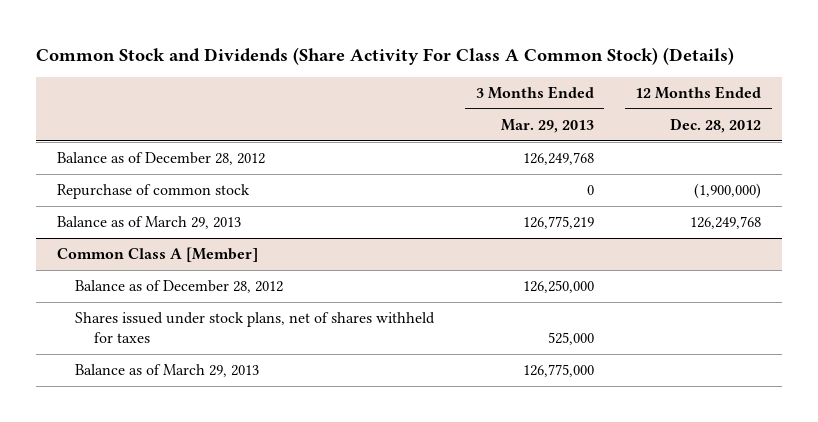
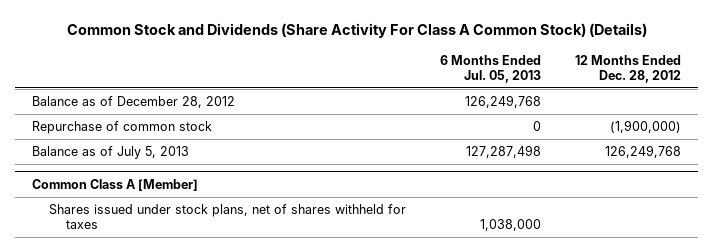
- | 3 Months Ended Mar. 29, 2013 | 12 Months Ended Dec. 28, 2012
+ | 6 Months Ended Jul. 05, 2013 | 12 Months Ended Dec. 28, 2012
- Balance as of March 29, 2013 | 126,775,219 | 126,249,768
+ Balance as of July 5, 2013 | 127,287,498 | 126,249,768
@ Common Class A [Member]
- Balance as of December 28, 2012 | 126,250,000 |
- Balance as of March 29, 2013 | 126,775,000 |

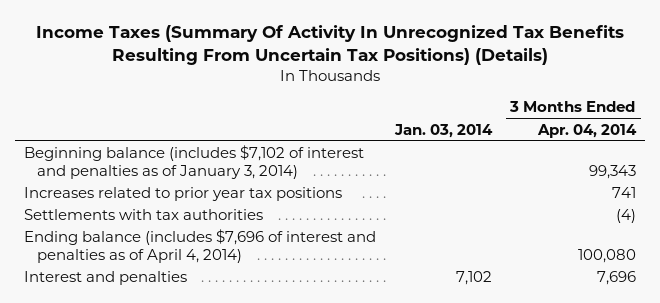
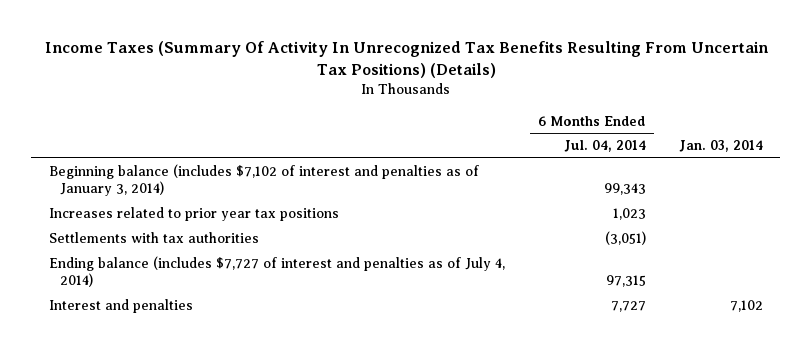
- | Jan. 03, 2014 | 3 Months Ended Apr. 04, 2014
+ | 6 Months Ended Jul. 04, 2014 | Jan. 03, 2014
- Ending balance (includes $7,696 of interest and penalties as of April 4, 2014) | | 100,080
+ Ending balance (includes $7,727 of interest and penalties as of July 4, 2014) | 97,315 |

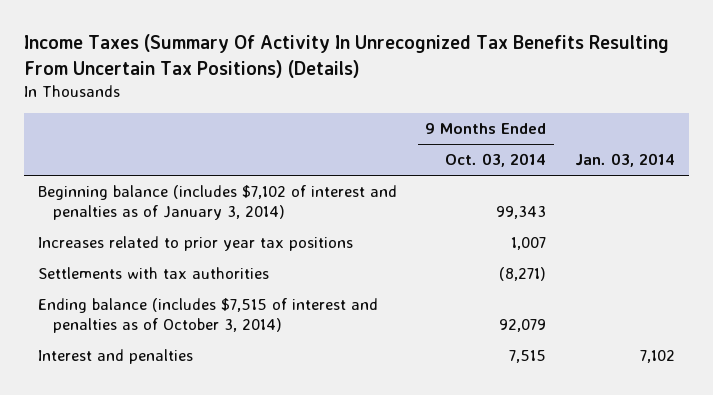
- | 6 Months Ended Jul. 04, 2014 | Jan. 03, 2014
+ | 9 Months Ended Oct. 03, 2014 | Jan. 03, 2014
- Ending balance (includes $7,727 of interest and penalties as of July 4, 2014) | 97,315 |
+ Ending balance (includes $7,515 of interest and penalties as of October 3, 2014) | 92,079 |

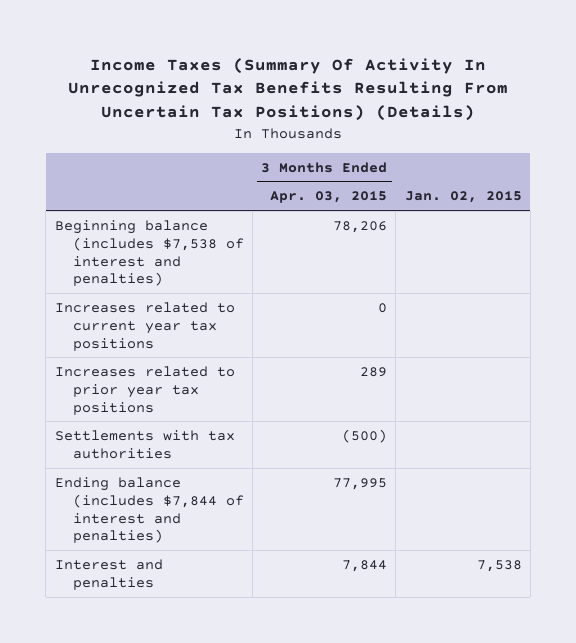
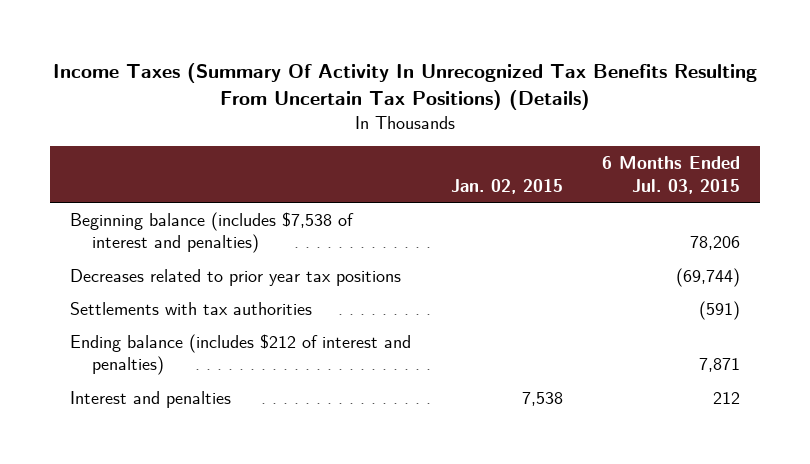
- | 3 Months Ended Apr. 03, 2015 | Jan. 02, 2015
+ | Jan. 02, 2015 | 6 Months Ended Jul. 03, 2015
- Increases related to current year tax positions | 0 |
- Increases related to prior year tax positions | 289 |
+ Decreases related to prior year tax positions | | (69,744)
- Ending balance (includes $7,844 of interest and penalties) | 77,995 |
+ Ending balance (includes $212 of interest and penalties) | | 7,871

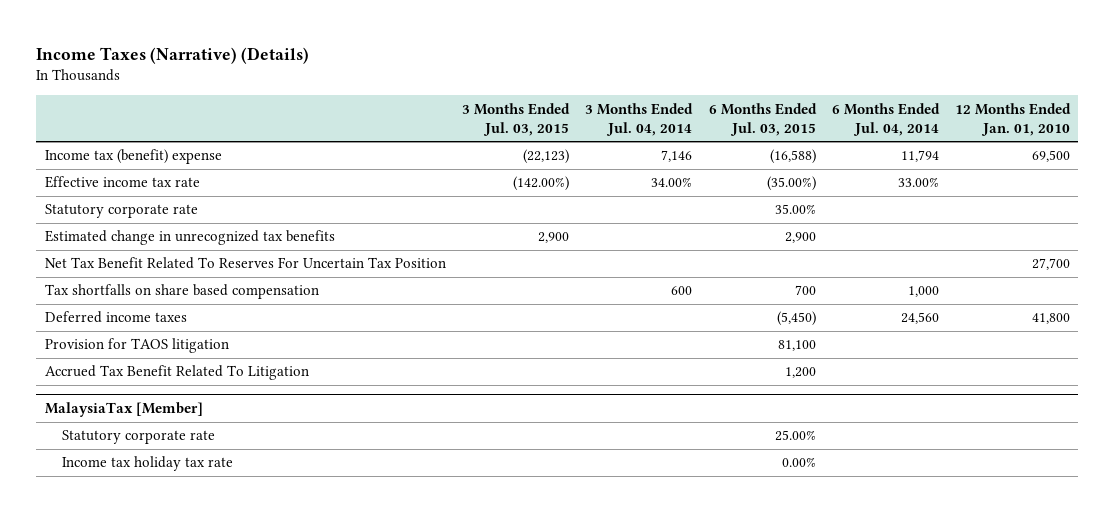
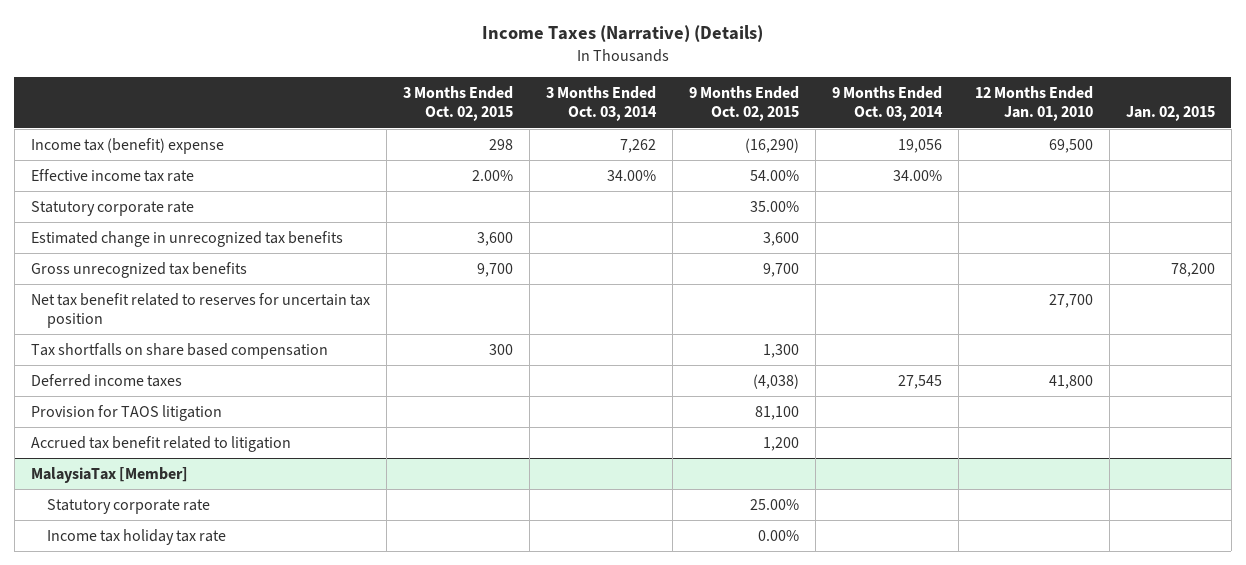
- | 3 Months Ended Jul. 03, 2015 | 3 Months Ended Jul. 04, 2014 | 6 Months Ended Jul. 03, 2015 | 6 Months Ended Jul. 04, 2014 | 12 Months Ended Jan. 01, 2010
+ | 3 Months Ended Oct. 02, 2015 | 3 Months Ended Oct. 03, 2014 | 9 Months Ended Oct. 02, 2015 | 9 Months Ended Oct. 03, 2014 | 12 Months Ended Jan. 01, 2010 | Jan. 02, 2015
- Net Tax Benefit Related To Reserves For Uncertain Tax Position | | | | | 27,700
+ Gross unrecognized tax benefits | 9,700 | | 9,700 | | | 78,200
+ Net tax benefit related to reserves for uncertain tax position | | | | | 27,700 |
- Accrued Tax Benefit Related To Litigation | | | 1,200 | |
+ Accrued tax benefit related to litigation | | | 1,200 | | |

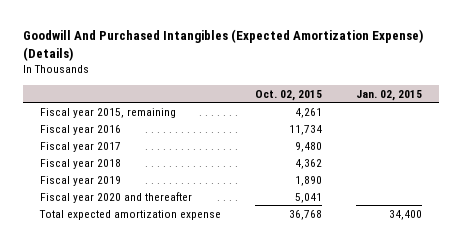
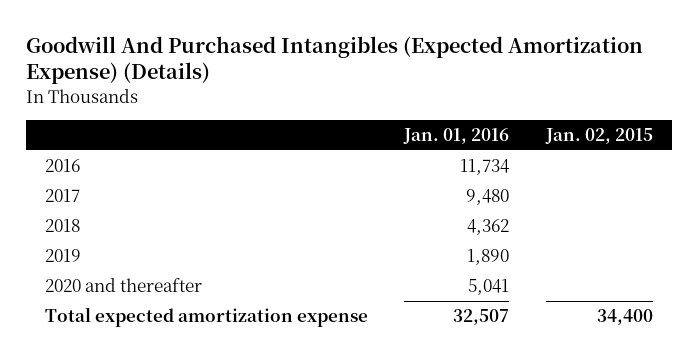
- | Oct. 02, 2015 | Jan. 02, 2015
+ | Jan. 01, 2016 | Jan. 02, 2015
- Fiscal year 2015, remaining | 4,261 |
- Fiscal year 2016 | 11,734 |
- Fiscal year 2017 | 9,480 |
- Fiscal year 2018 | 4,362 |
- Fiscal year 2019 | 1,890 |
- Fiscal year 2020 and thereafter | 5,041 |
+ 2016 | 11,734 |
+ 2017 | 9,480 |
+ 2018 | 4,362 |
+ 2019 | 1,890 |
+ 2020 and thereafter | 5,041 |

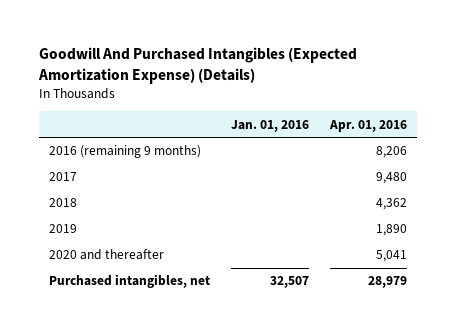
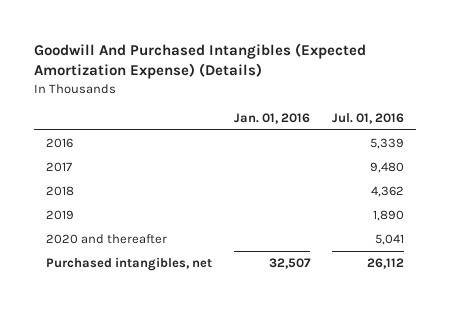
- | Jan. 01, 2016 | Apr. 01, 2016
+ | Jan. 01, 2016 | Jul. 01, 2016
- 2016 (remaining 9 months) | | 8,206
+ 2016 | | 5,339

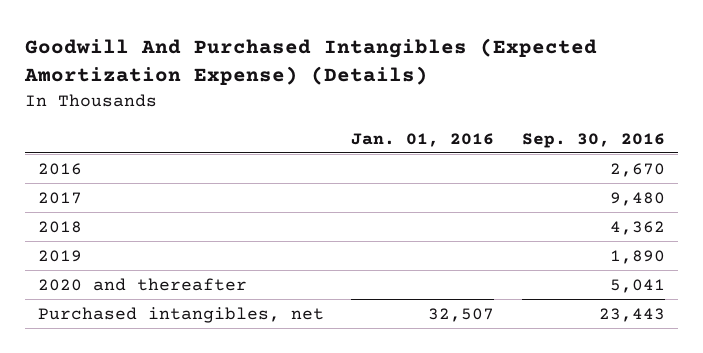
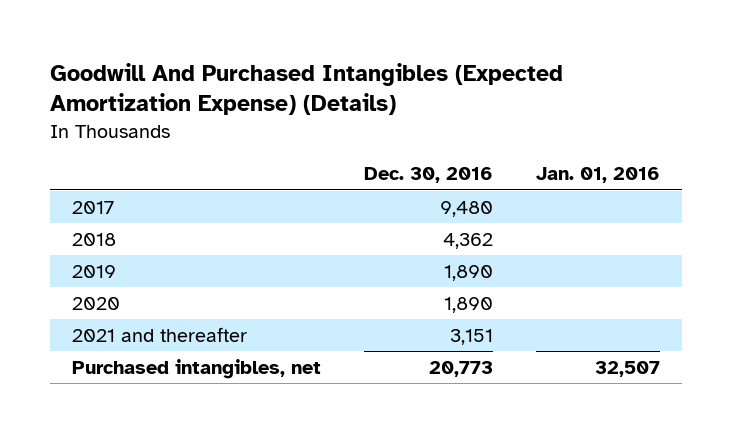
- | Jan. 01, 2016 | Sep. 30, 2016
+ | Dec. 30, 2016 | Jan. 01, 2016
- 2016 | | 2,670
- 2020 and thereafter | | 5,041
+ 2020 | 1,890 |
+ 2021 and thereafter | 3,151 |

